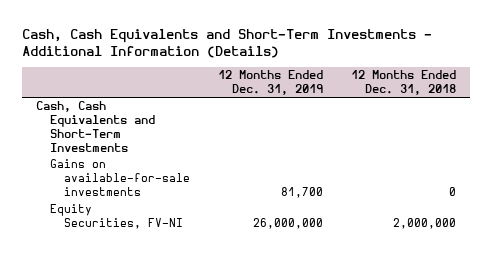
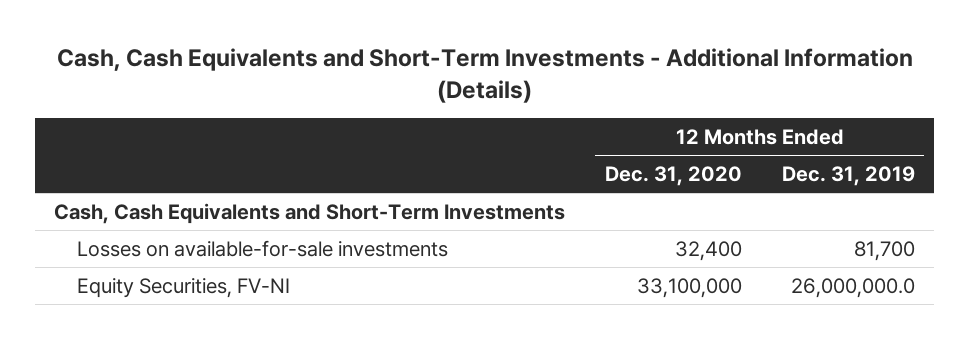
- | 12 Months Ended Dec. 31, 2019 | 12 Months Ended Dec. 31, 2018
+ | 12 Months Ended Dec. 31, 2020 | 12 Months Ended Dec. 31, 2019
- Gains on available-for-sale investments | 81,700 | 0
- Equity Securities, FV-NI | 26,000,000 | 2,000,000
+ Losses on available-for-sale investments | 32,400 | 81,700
+ Equity Securities, FV-NI | 33,100,000 | 26,000,000.0

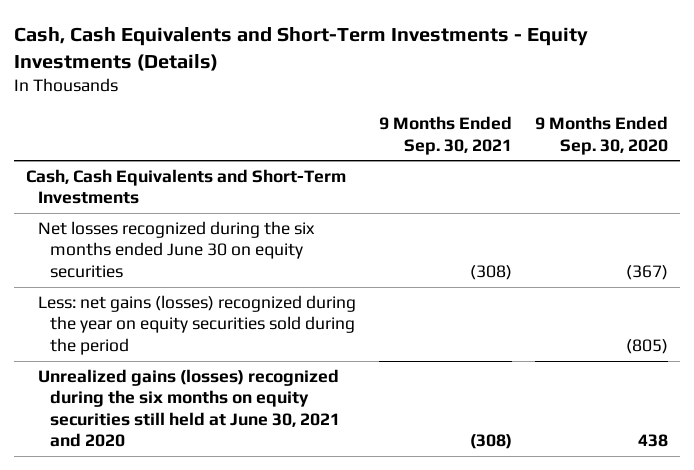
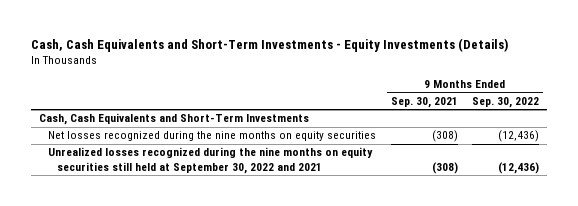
- | 9 Months Ended Sep. 30, 2021 | 9 Months Ended Sep. 30, 2020
+ | 9 Months Ended Sep. 30, 2021 | 9 Months Ended Sep. 30, 2022
- Net losses recognized during the six months ended June 30 on equity securities | (308) | (367)
- Less: net gains (losses) recognized during the year on equity securities sold during the period | | (805)
- Unrealized gains (losses) recognized during the six months on equity securities still held at June 30, 2021 and 2020 | (308) | 438
+ Net losses recognized during the nine months on equity securities | (308) | (12,436)
+ Unrealized losses recognized during the nine months on equity securities still held at September 30, 2022 and 2021 | (308) | (12,436)

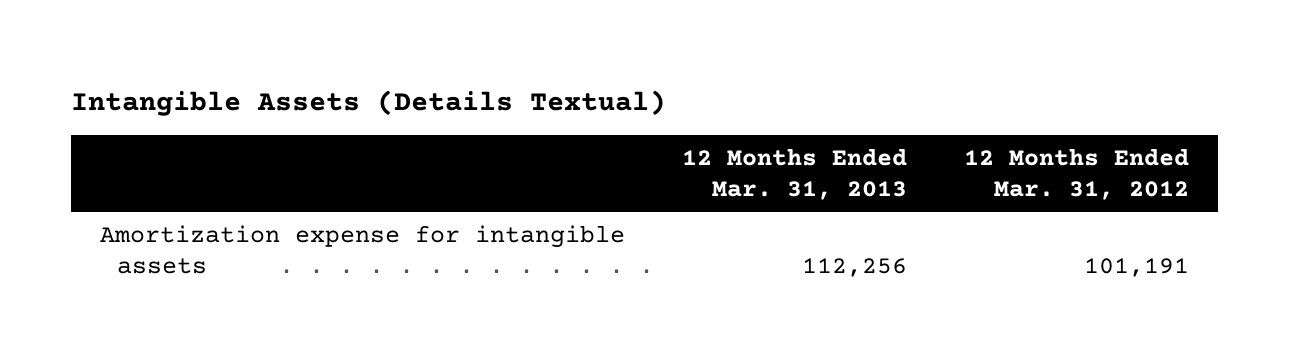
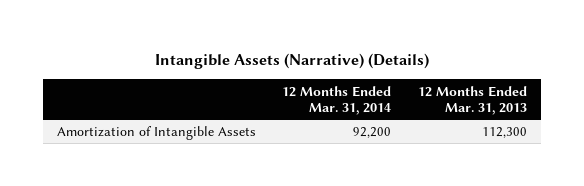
- Intangible Assets (Details Textual)
+ Intangible Assets (Narrative) (Details)
- | 12 Months Ended Mar. 31, 2013 | 12 Months Ended Mar. 31, 2012
+ | 12 Months Ended Mar. 31, 2014 | 12 Months Ended Mar. 31, 2013
- Amortization expense for intangible assets | 112,256 | 101,191
+ Amortization of Intangible Assets | 92,200 | 112,300

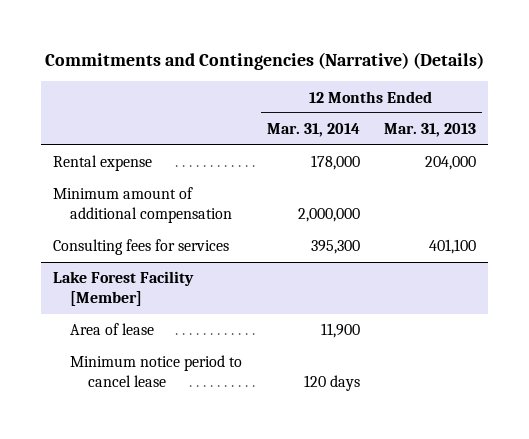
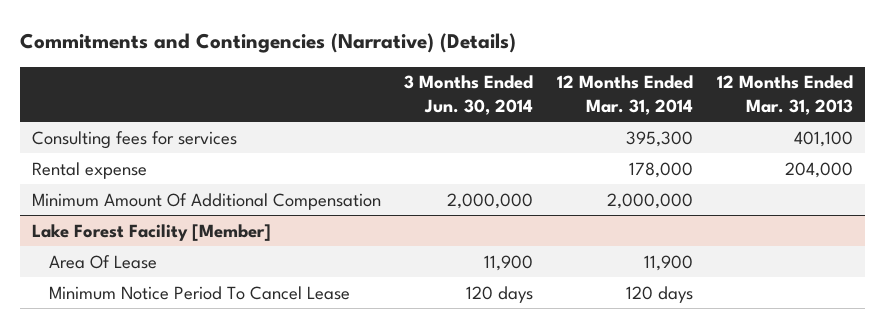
- | 12 Months Ended Mar. 31, 2014 | 12 Months Ended Mar. 31, 2013
+ | 3 Months Ended Jun. 30, 2014 | 12 Months Ended Mar. 31, 2014 | 12 Months Ended Mar. 31, 2013
- Minimum amount of additional compensation | 2,000,000 |
moved down: Rental expense | | 178,000 | 204,000
+ Minimum Amount Of Additional Compensation | 2,000,000 | 2,000,000 |
@ Lake Forest Facility [Member]
- Area of lease | 11,900 |
- Minimum notice period to cancel lease | 120 days |
+ Area Of Lease | 11,900 | 11,900 |
+ Minimum Notice Period To Cancel Lease | 120 days | 120 days |

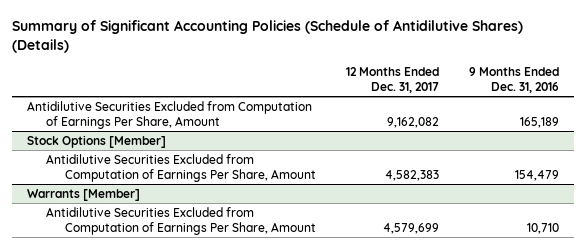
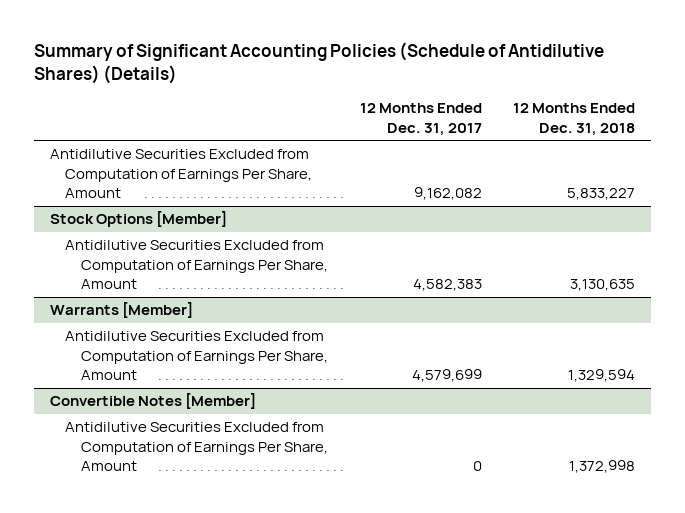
- | 12 Months Ended Dec. 31, 2017 | 9 Months Ended Dec. 31, 2016
+ | 12 Months Ended Dec. 31, 2017 | 12 Months Ended Dec. 31, 2018
+ Convertible Notes [Member]
+ Antidilutive Securities Excluded from Computation of Earnings Per Share, Amount | 0 | 1,372,998

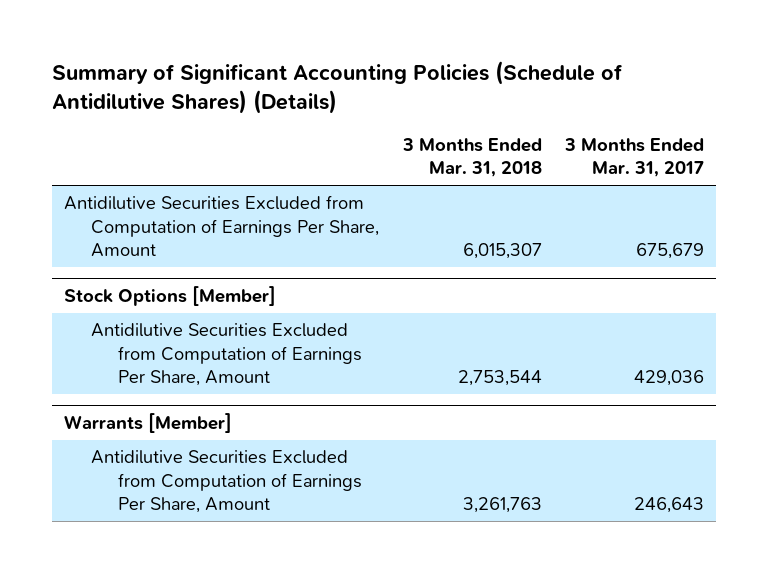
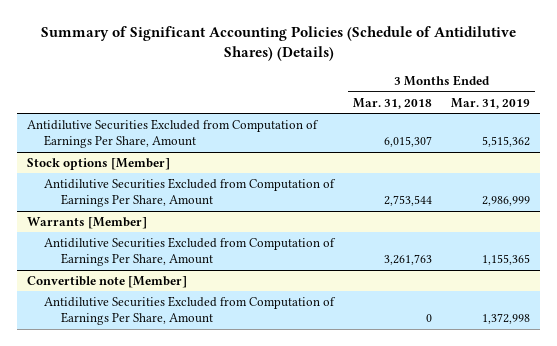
- | 3 Months Ended Mar. 31, 2018 | 3 Months Ended Mar. 31, 2017
+ | 3 Months Ended Mar. 31, 2018 | 3 Months Ended Mar. 31, 2019
- Stock Options [Member]
+ Stock options [Member]
+ Convertible note [Member]
+ Antidilutive Securities Excluded from Computation of Earnings Per Share, Amount | 0 | 1,372,998

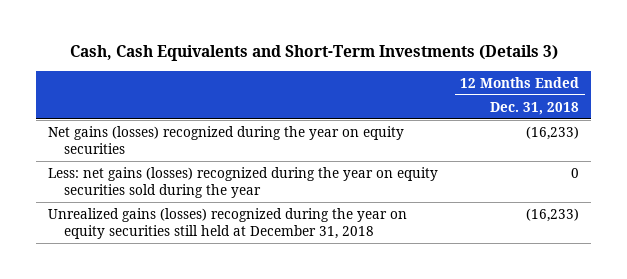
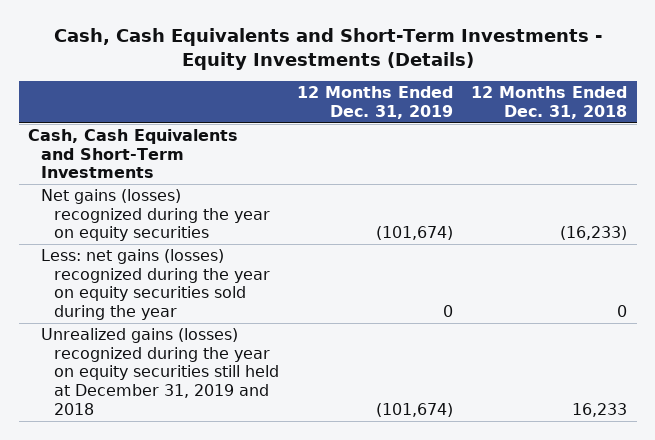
- Cash, Cash Equivalents and Short-Term Investments (Details 3)
+ Cash, Cash Equivalents and Short-Term Investments - Equity Investments (Details)
- | 12 Months Ended Dec. 31, 2018
+ | 12 Months Ended Dec. 31, 2019 | 12 Months Ended Dec. 31, 2018
+ Cash, Cash Equivalents and Short-Term Investments
- Unrealized gains (losses) recognized during the year on equity securities still held at December 31, 2018 | (16,233)
+ Unrealized gains (losses) recognized during the year on equity securities still held at December 31, 2019 and 2018 | (101,674) | 16,233

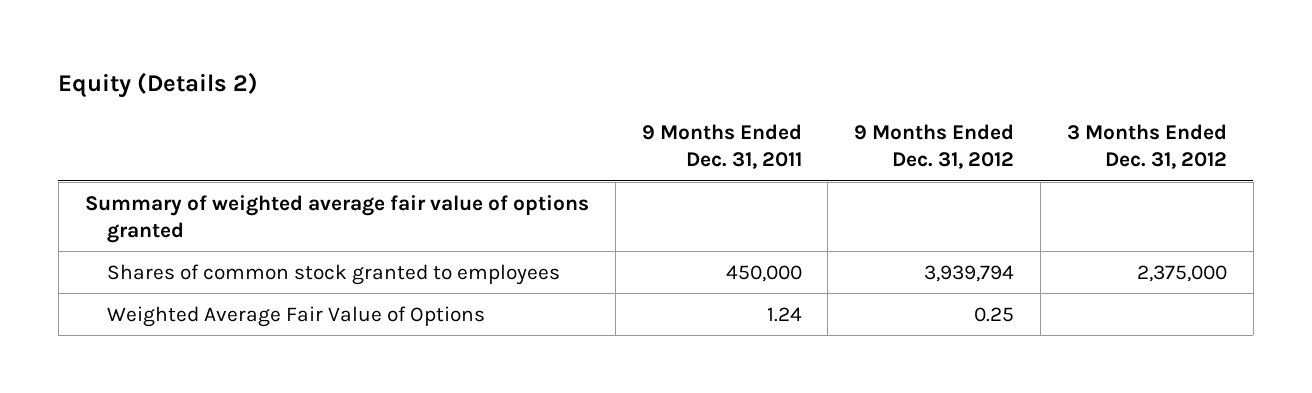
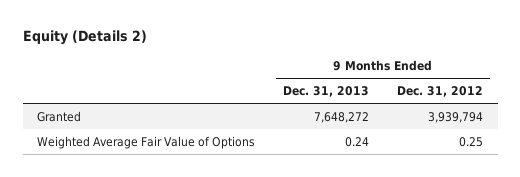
- | 9 Months Ended Dec. 31, 2011 | 9 Months Ended Dec. 31, 2012 | 3 Months Ended Dec. 31, 2012
+ | 9 Months Ended Dec. 31, 2013 | 9 Months Ended Dec. 31, 2012
- Summary of weighted average fair value of options granted
- Shares of common stock granted to employees | 450,000 | 3,939,794 | 2,375,000
+ Granted | 7,648,272 | 3,939,794

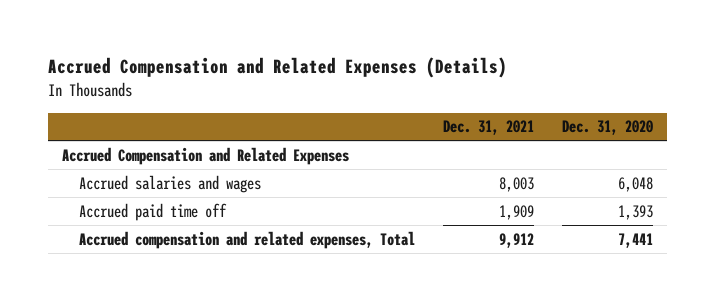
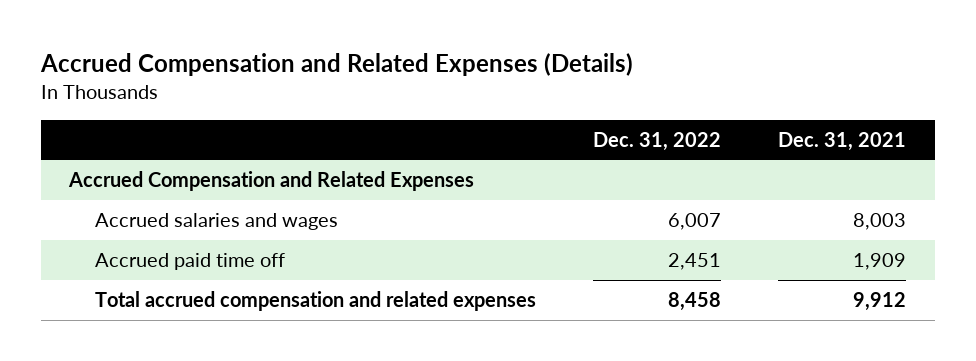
- | Dec. 31, 2021 | Dec. 31, 2020
+ | Dec. 31, 2022 | Dec. 31, 2021
- Accrued compensation and related expenses, Total | 9,912 | 7,441
+ Total accrued compensation and related expenses | 8,458 | 9,912

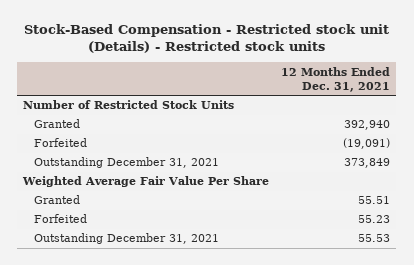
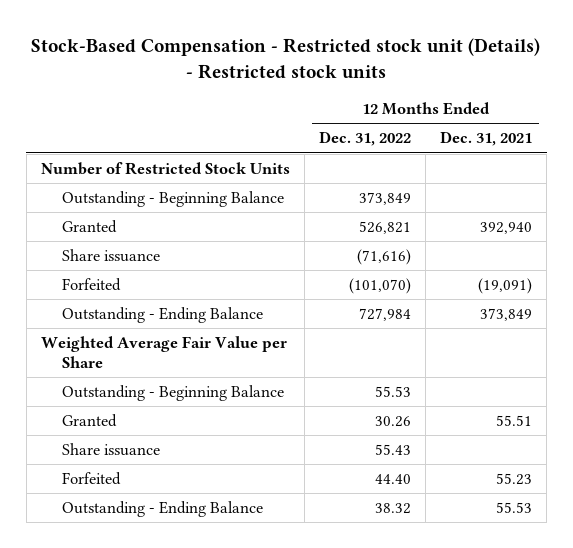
- | 12 Months Ended Dec. 31, 2021
+ | 12 Months Ended Dec. 31, 2022 | 12 Months Ended Dec. 31, 2021
+ Outstanding - Beginning Balance | 373,849 |
+ Share issuance | (71,616) |
- Outstanding December 31, 2021 | 373,849
- Weighted Average Fair Value Per Share
+ Outstanding - Ending Balance | 727,984 | 373,849
+ Weighted Average Fair Value per Share
+ Outstanding - Beginning Balance | 55.53 |
+ Share issuance | 55.43 |
- Outstanding December 31, 2021 | 55.53
+ Outstanding - Ending Balance | 38.32 | 55.53

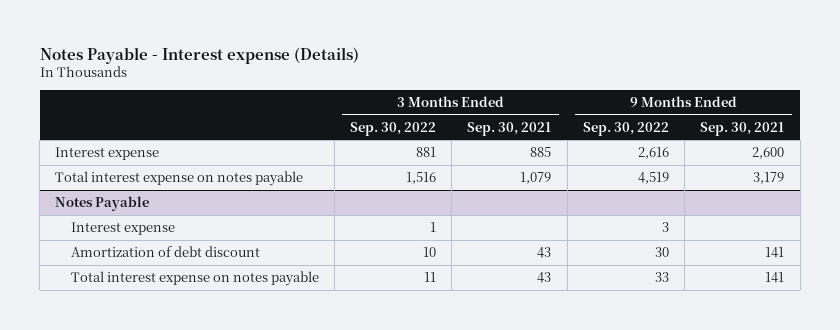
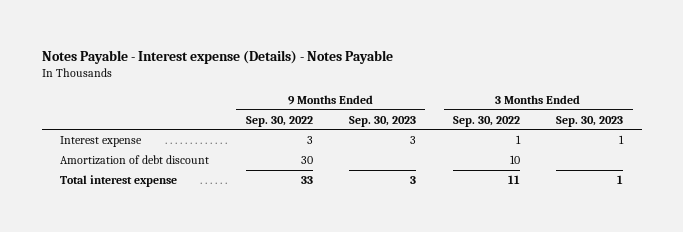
- Notes Payable - Interest expense (Details)
+ Notes Payable - Interest expense (Details) - Notes Payable
- | 3 Months Ended Sep. 30, 2022 | 3 Months Ended Sep. 30, 2021 | 9 Months Ended Sep. 30, 2022 | 9 Months Ended Sep. 30, 2021
+ | 9 Months Ended Sep. 30, 2022 | 9 Months Ended Sep. 30, 2023 | 3 Months Ended Sep. 30, 2022 | 3 Months Ended Sep. 30, 2023
- Interest expense | 881 | 885 | 2,616 | 2,600
- Total interest expense on notes payable | 1,516 | 1,079 | 4,519 | 3,179
- Notes Payable
- Total interest expense on notes payable | 11 | 43 | 33 | 141
+ Total interest expense | 33 | 3 | 11 | 1

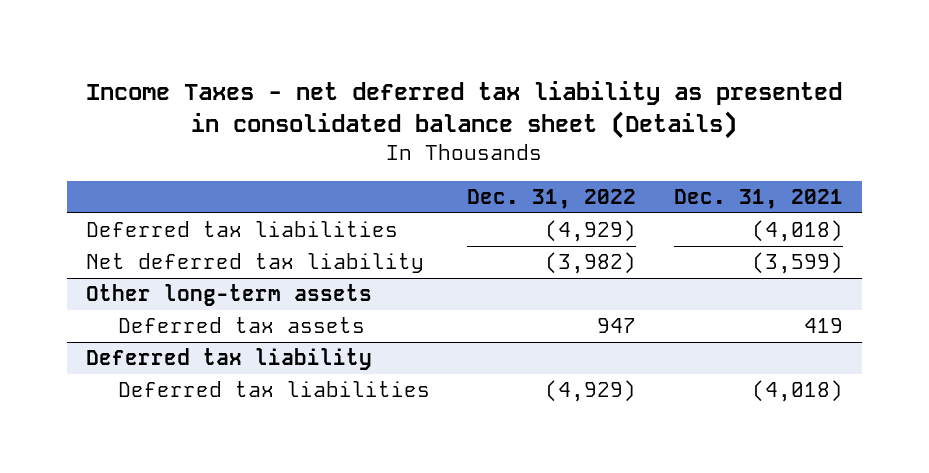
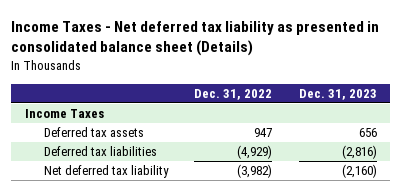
- Income Taxes - net deferred tax liability as presented in consolidated balance sheet (Details)
+ Income Taxes - Net deferred tax liability as presented in consolidated balance sheet (Details)
- | Dec. 31, 2022 | Dec. 31, 2021
+ | Dec. 31, 2022 | Dec. 31, 2023
- Deferred tax liabilities | (4,929) | (4,018)
- Other long-term assets
+ Income Taxes
- Deferred tax liability
moved down: Net deferred tax liability | (3,982) | (2,160)

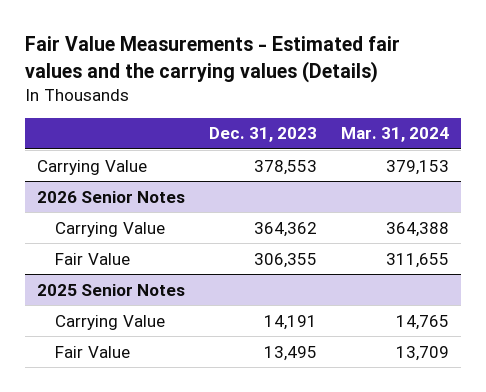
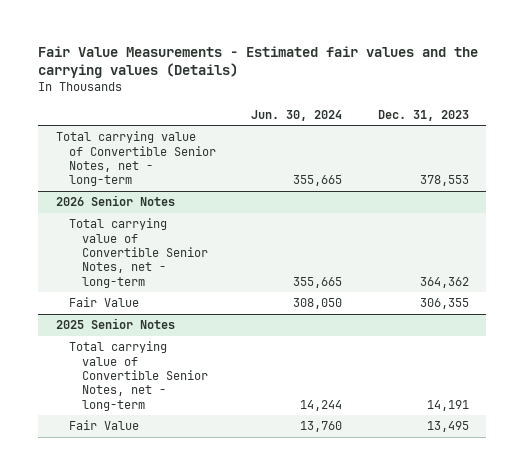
- | Dec. 31, 2023 | Mar. 31, 2024
+ | Jun. 30, 2024 | Dec. 31, 2023
- Carrying Value | 378,553 | 379,153
+ Total carrying value of Convertible Senior Notes, net - long-term | 355,665 | 378,553
@ 2026 Senior Notes
- Carrying Value | 364,362 | 364,388
+ Total carrying value of Convertible Senior Notes, net - long-term | 355,665 | 364,362
@ 2025 Senior Notes
- Carrying Value | 14,191 | 14,765
+ Total carrying value of Convertible Senior Notes, net - long-term | 14,244 | 14,191

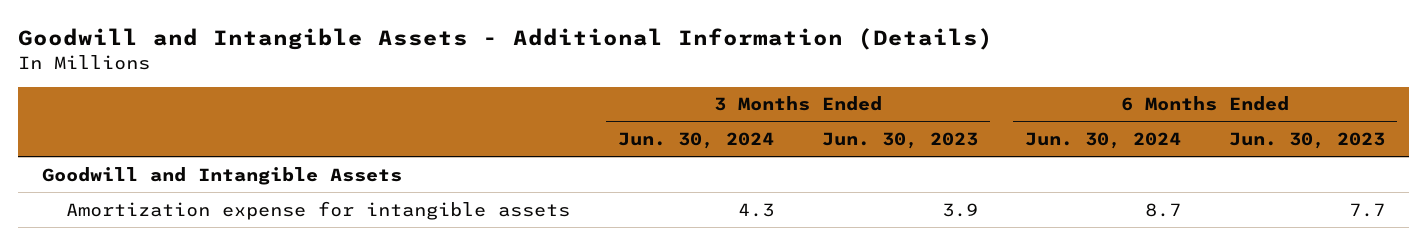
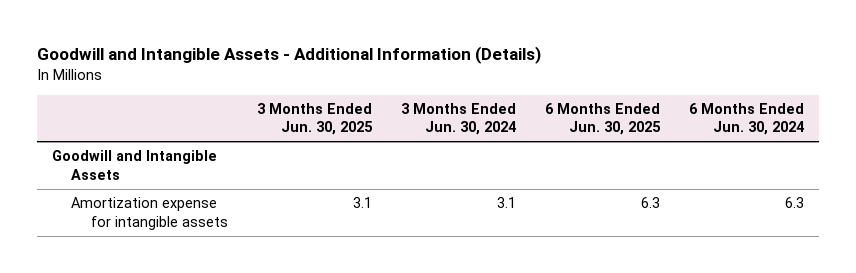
- | 3 Months Ended Jun. 30, 2024 | 3 Months Ended Jun. 30, 2023 | 6 Months Ended Jun. 30, 2024 | 6 Months Ended Jun. 30, 2023
+ | 3 Months Ended Jun. 30, 2025 | 3 Months Ended Jun. 30, 2024 | 6 Months Ended Jun. 30, 2025 | 6 Months Ended Jun. 30, 2024
- Amortization expense for intangible assets | 4.3 | 3.9 | 8.7 | 7.7
+ Amortization expense for intangible assets | 3.1 | 3.1 | 6.3 | 6.3

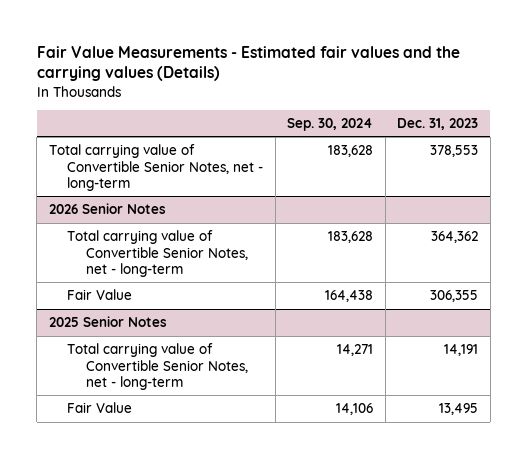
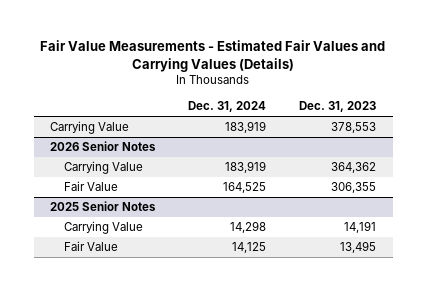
- Fair Value Measurements - Estimated fair values and the carrying values (Details)
+ Fair Value Measurements - Estimated Fair Values and Carrying Values (Details)
- | Sep. 30, 2024 | Dec. 31, 2023
+ | Dec. 31, 2024 | Dec. 31, 2023
- Total carrying value of Convertible Senior Notes, net - long-term | 183,628 | 378,553
+ Carrying Value | 183,919 | 378,553
@ 2026 Senior Notes
- Total carrying value of Convertible Senior Notes, net - long-term | 183,628 | 364,362
+ Carrying Value | 183,919 | 364,362
@ 2025 Senior Notes
- Total carrying value of Convertible Senior Notes, net - long-term | 14,271 | 14,191
+ Carrying Value | 14,298 | 14,191

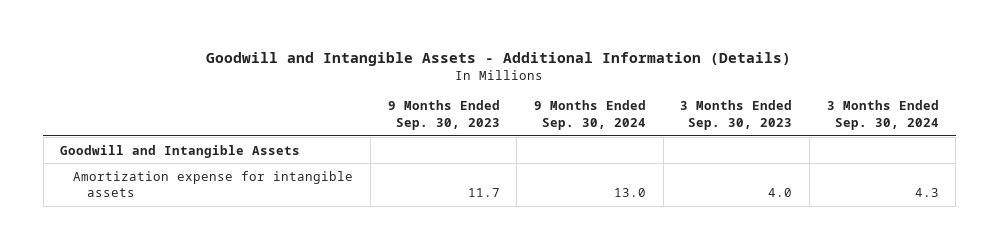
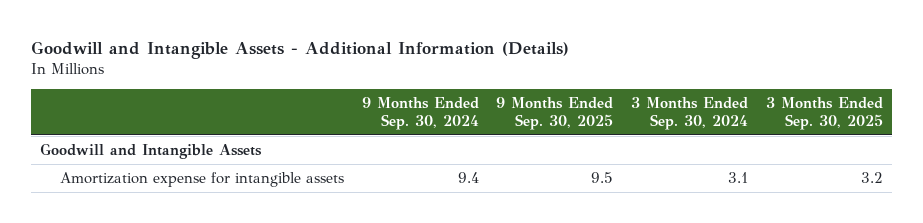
- | 9 Months Ended Sep. 30, 2023 | 9 Months Ended Sep. 30, 2024 | 3 Months Ended Sep. 30, 2023 | 3 Months Ended Sep. 30, 2024
+ | 9 Months Ended Sep. 30, 2024 | 9 Months Ended Sep. 30, 2025 | 3 Months Ended Sep. 30, 2024 | 3 Months Ended Sep. 30, 2025
- Amortization expense for intangible assets | 11.7 | 13.0 | 4.0 | 4.3
+ Amortization expense for intangible assets | 9.4 | 9.5 | 3.1 | 3.2

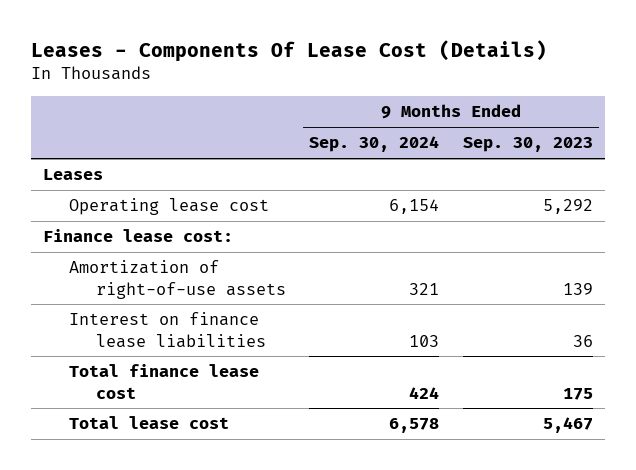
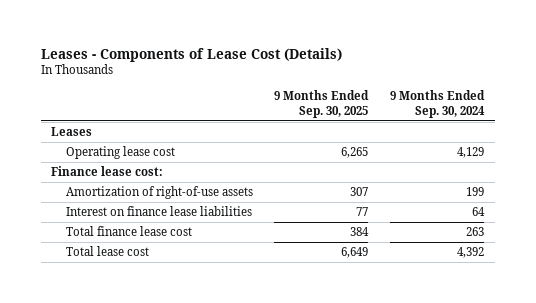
- Leases - Components Of Lease Cost (Details)
+ Leases - Components of Lease Cost (Details)
- | 9 Months Ended Sep. 30, 2024 | 9 Months Ended Sep. 30, 2023
+ | 9 Months Ended Sep. 30, 2025 | 9 Months Ended Sep. 30, 2024
- Operating lease cost | 6,154 | 5,292
+ Operating lease cost | 6,265 | 4,129
- Amortization of right-of-use assets | 321 | 139
- Interest on finance lease liabilities | 103 | 36
- Total finance lease cost | 424 | 175
- Total lease cost | 6,578 | 5,467
+ Amortization of right-of-use assets | 307 | 199
+ Interest on finance lease liabilities | 77 | 64
+ Total finance lease cost | 384 | 263
+ Total lease cost | 6,649 | 4,392

